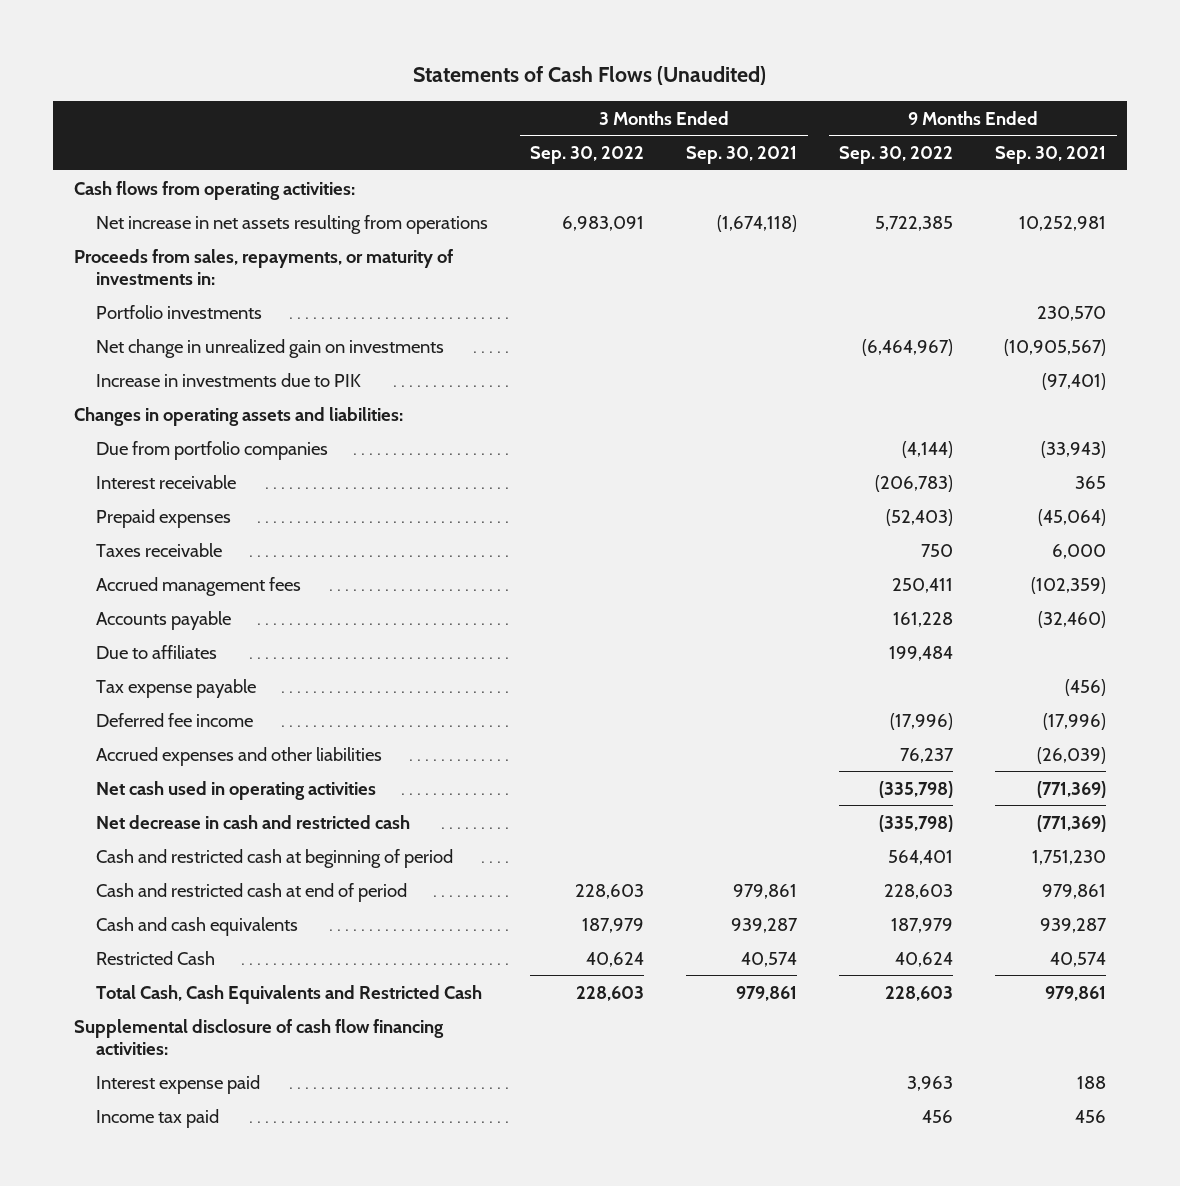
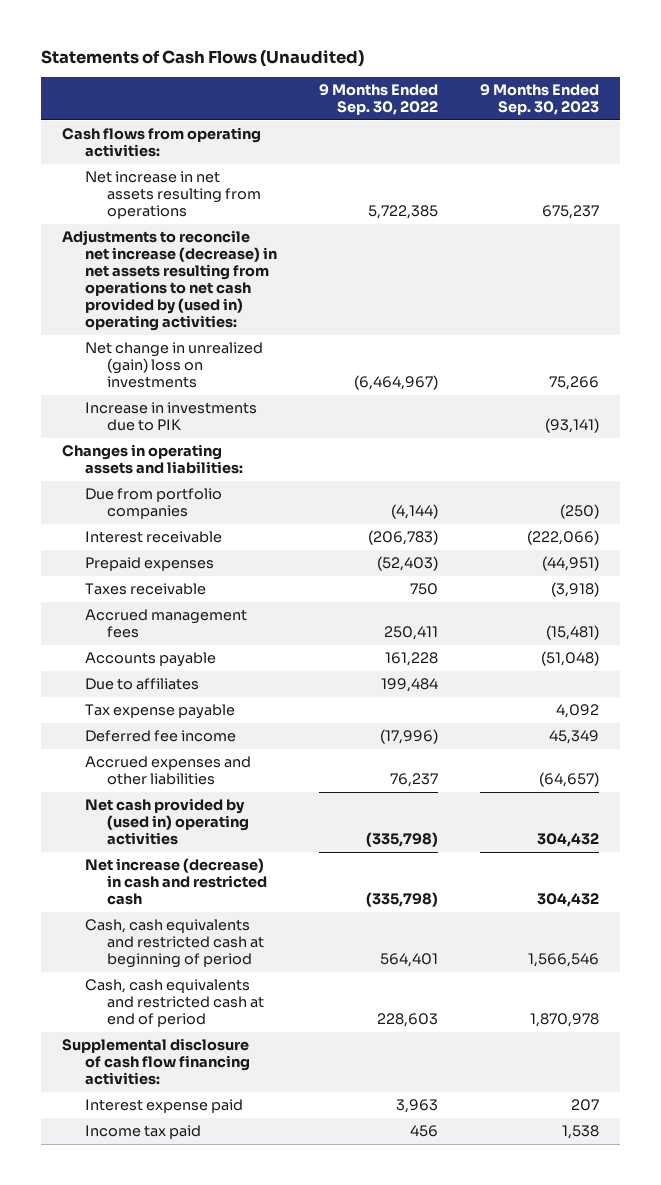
- | 3 Months Ended Sep. 30, 2022 | 3 Months Ended Sep. 30, 2021 | 9 Months Ended Sep. 30, 2022 | 9 Months Ended Sep. 30, 2021
+ | 9 Months Ended Sep. 30, 2022 | 9 Months Ended Sep. 30, 2023
- Proceeds from sales, repayments, or maturity of investments in:
- Portfolio investments | | | | 230,570
- Net change in unrealized gain on investments | | | (6,464,967) | (10,905,567)
+ Adjustments to reconcile net increase (decrease) in net assets resulting from operations to net cash provided by (used in) operating activities:
+ Net change in unrealized (gain) loss on investments | (6,464,967) | 75,266
- Net cash used in operating activities | | | (335,798) | (771,369)
- Net decrease in cash and restricted cash | | | (335,798) | (771,369)
- Cash and restricted cash at beginning of period | | | 564,401 | 1,751,230
- Cash and restricted cash at end of period | 228,603 | 979,861 | 228,603 | 979,861
- Cash and cash equivalents | 187,979 | 939,287 | 187,979 | 939,287
- Restricted Cash | 40,624 | 40,574 | 40,624 | 40,574
- Total Cash, Cash Equivalents and Restricted Cash | 228,603 | 979,861 | 228,603 | 979,861
+ Net cash provided by (used in) operating activities | (335,798) | 304,432
+ Net increase (decrease) in cash and restricted cash | (335,798) | 304,432
+ Cash, cash equivalents and restricted cash at beginning of period | 564,401 | 1,566,546
+ Cash, cash equivalents and restricted cash at end of period | 228,603 | 1,870,978

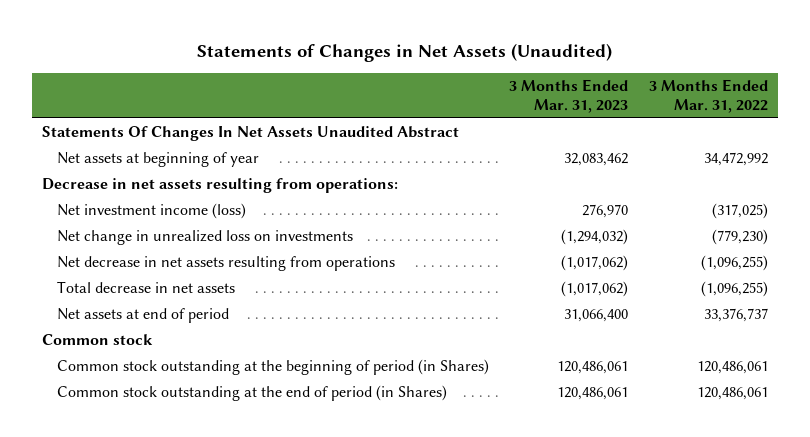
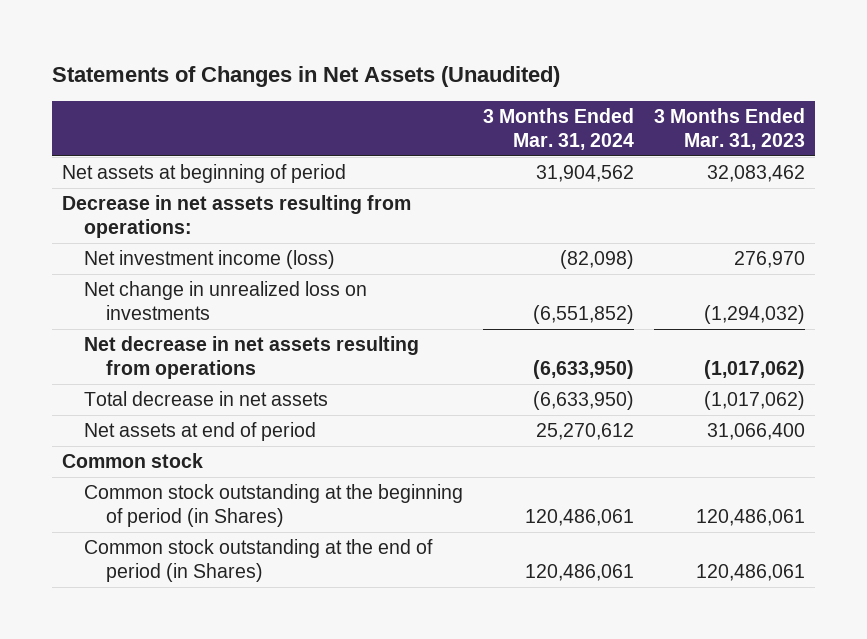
- | 3 Months Ended Mar. 31, 2023 | 3 Months Ended Mar. 31, 2022
+ | 3 Months Ended Mar. 31, 2024 | 3 Months Ended Mar. 31, 2023
- Statements Of Changes In Net Assets Unaudited Abstract
- Net assets at beginning of year | 32,083,462 | 34,472,992
+ Net assets at beginning of period | 31,904,562 | 32,083,462

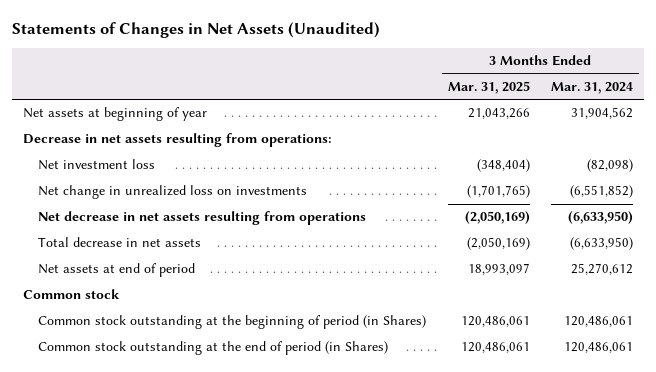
- | 3 Months Ended Mar. 31, 2024 | 3 Months Ended Mar. 31, 2023
+ | 3 Months Ended Mar. 31, 2025 | 3 Months Ended Mar. 31, 2024
- Net assets at beginning of period | 31,904,562 | 32,083,462
+ Net assets at beginning of year | 21,043,266 | 31,904,562
- Net investment income (loss) | (82,098) | 276,970
+ Net investment loss | (348,404) | (82,098)

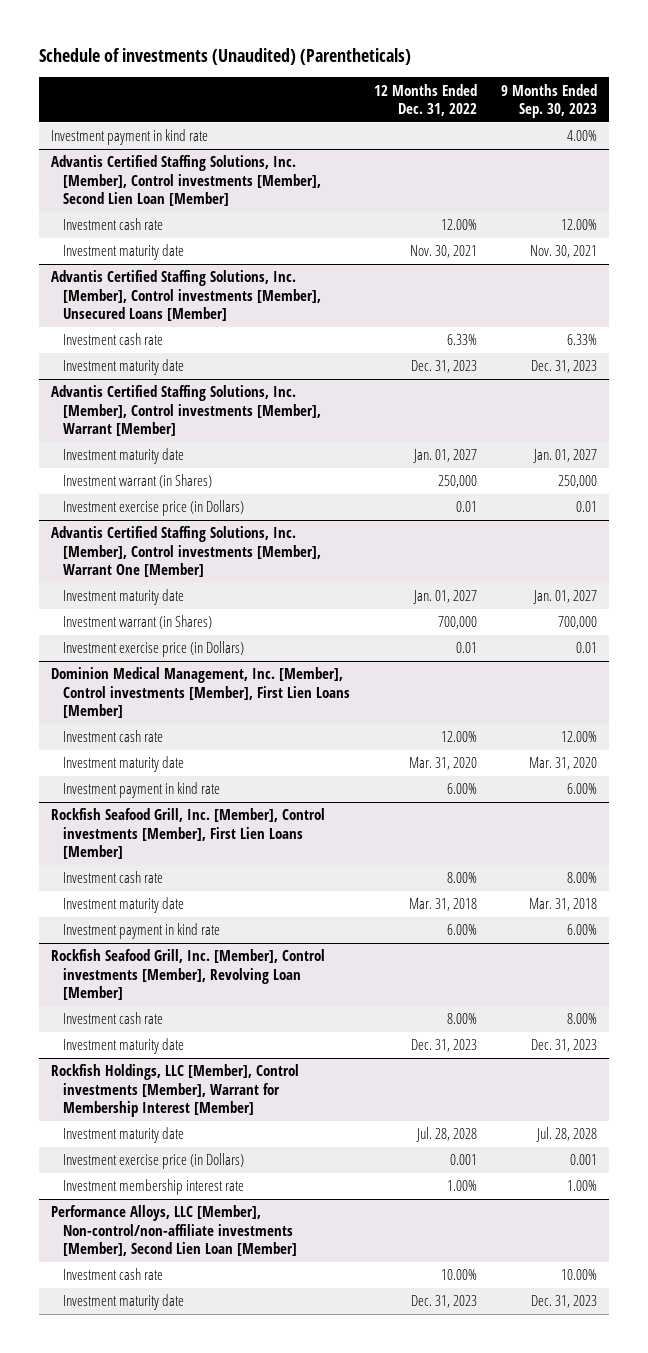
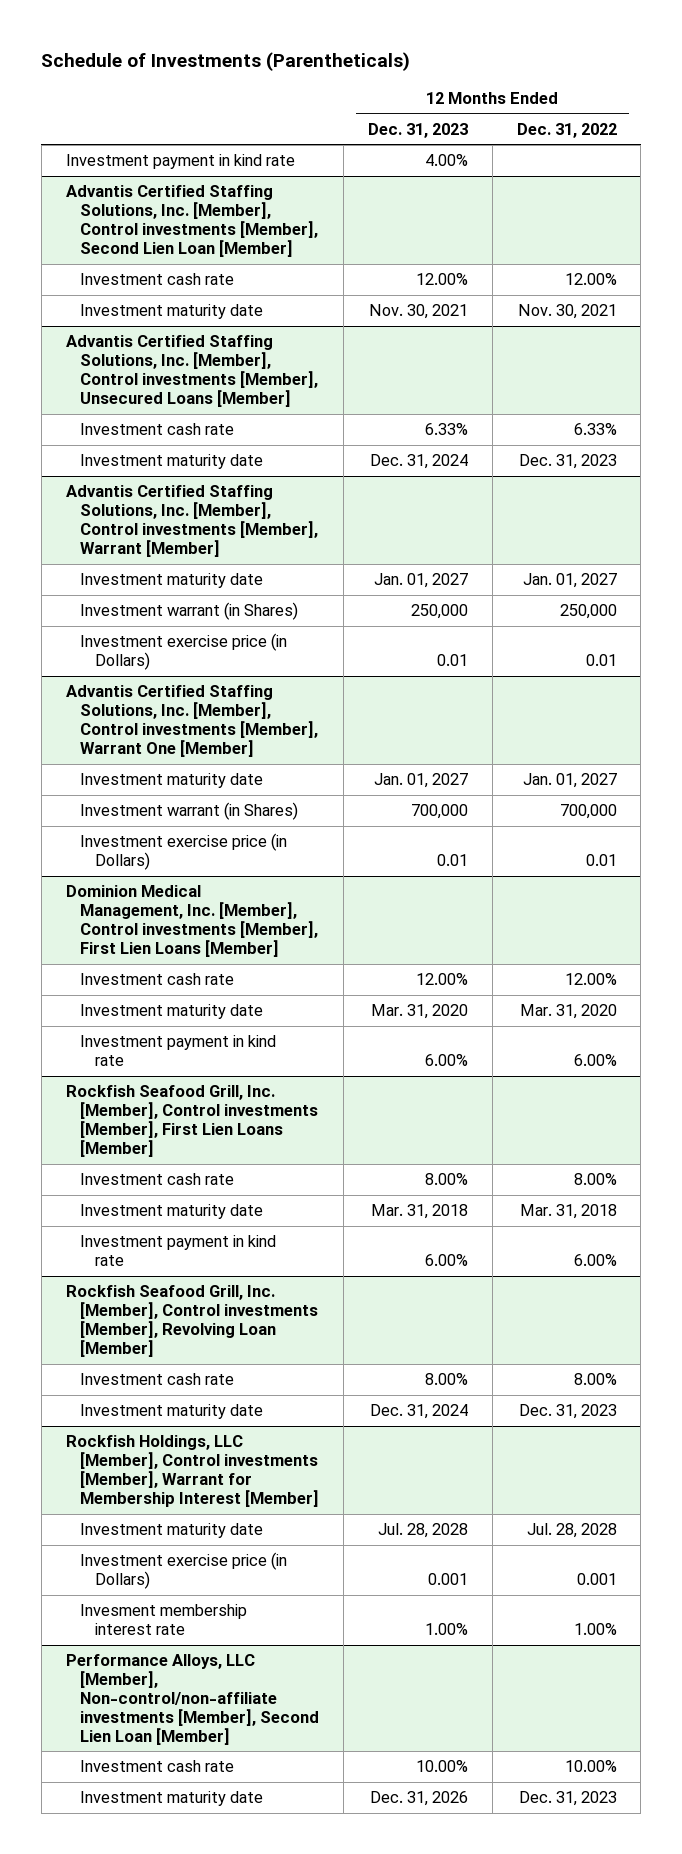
- Schedule of investments (Unaudited) (Parentheticals)
+ Schedule of Investments (Parentheticals)
- | 12 Months Ended Dec. 31, 2022 | 9 Months Ended Sep. 30, 2023
+ | 12 Months Ended Dec. 31, 2023 | 12 Months Ended Dec. 31, 2022
@ Rockfish Holdings, LLC [Member], Control investments [Member], Warrant for Membership Interest [Member]
- Investment membership interest rate | 1.00% | 1.00%
+ Invesment membership interest rate | 1.00% | 1.00%

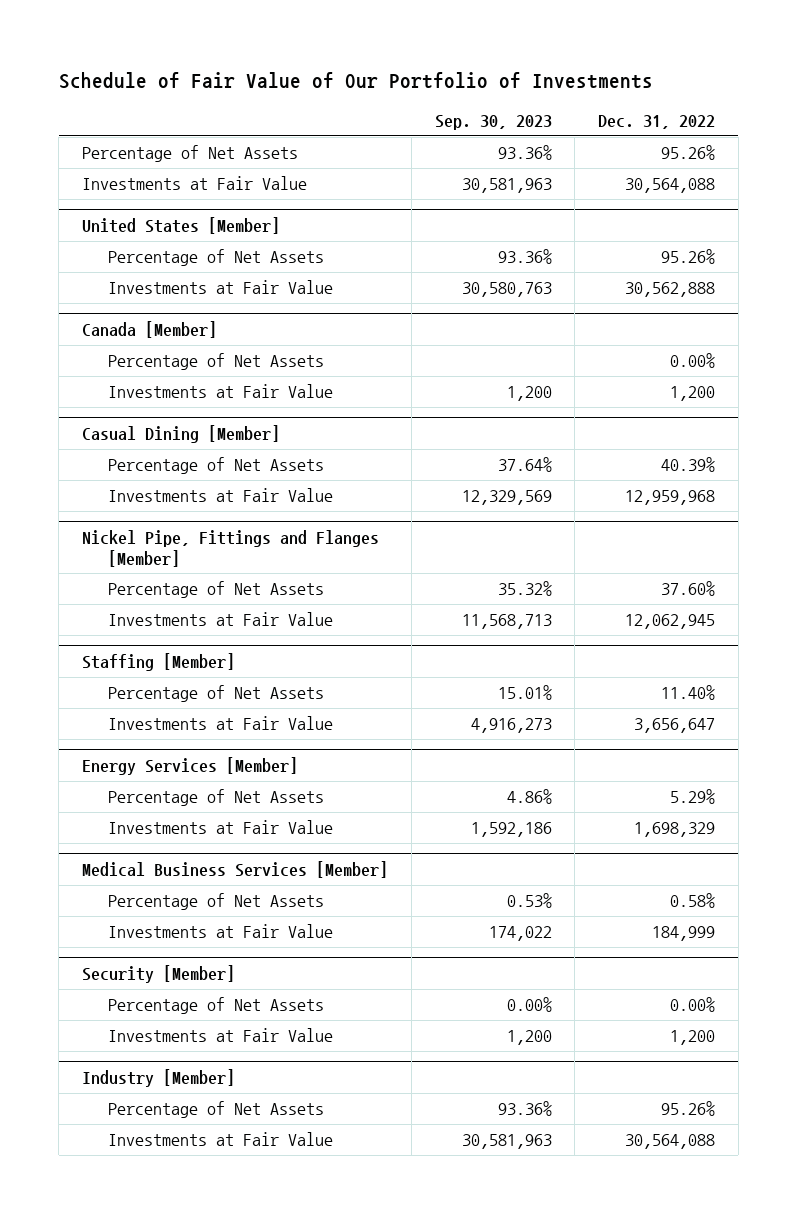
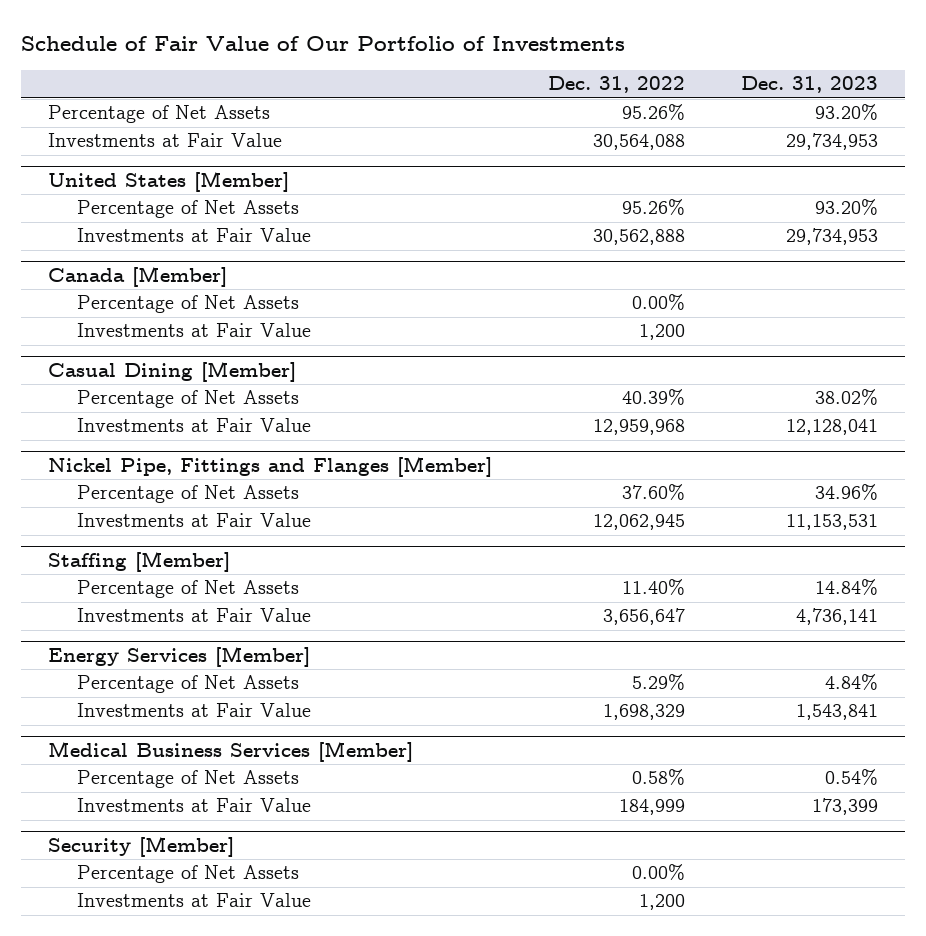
- | Sep. 30, 2023 | Dec. 31, 2022
+ | Dec. 31, 2022 | Dec. 31, 2023
- Industry [Member]
- Percentage of Net Assets | 93.36% | 95.26%
- Investments at Fair Value | 30,581,963 | 30,564,088

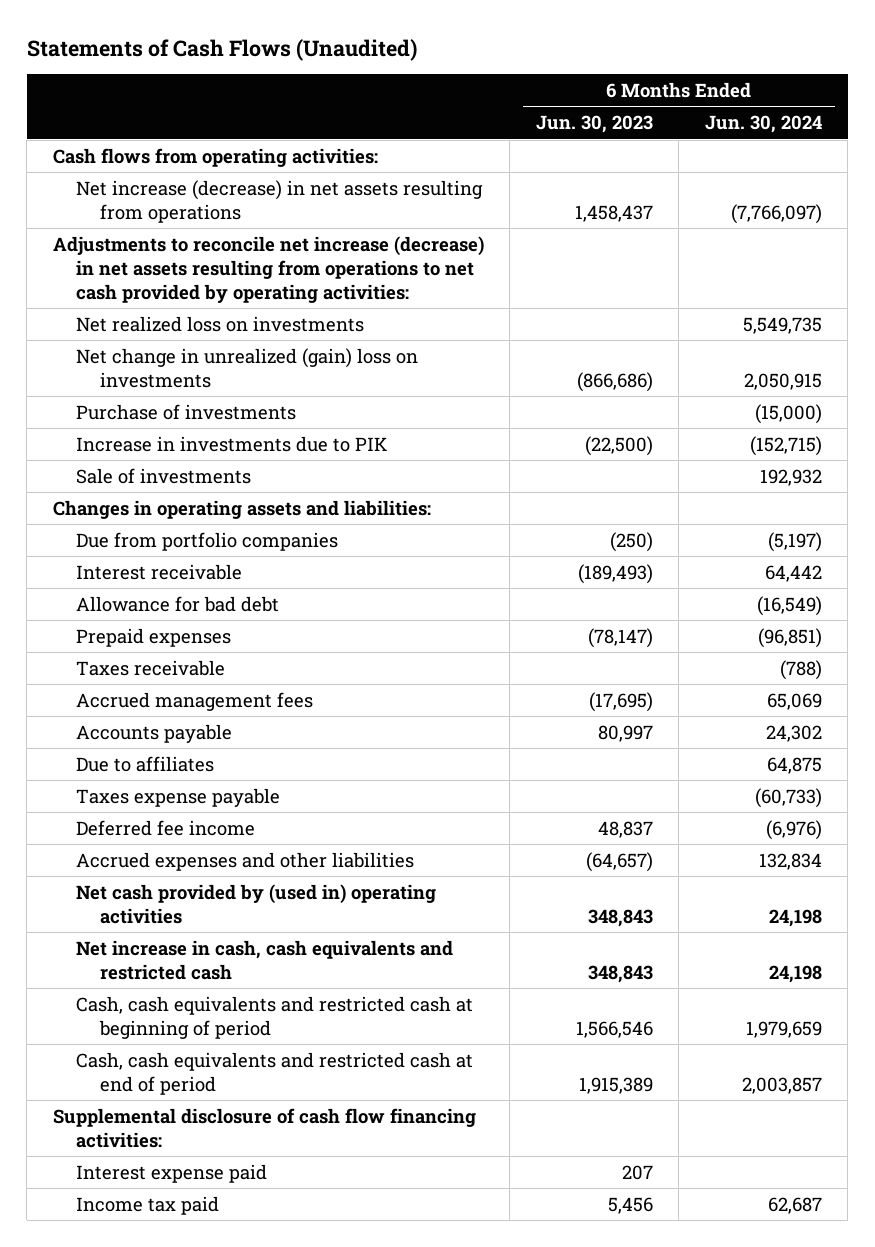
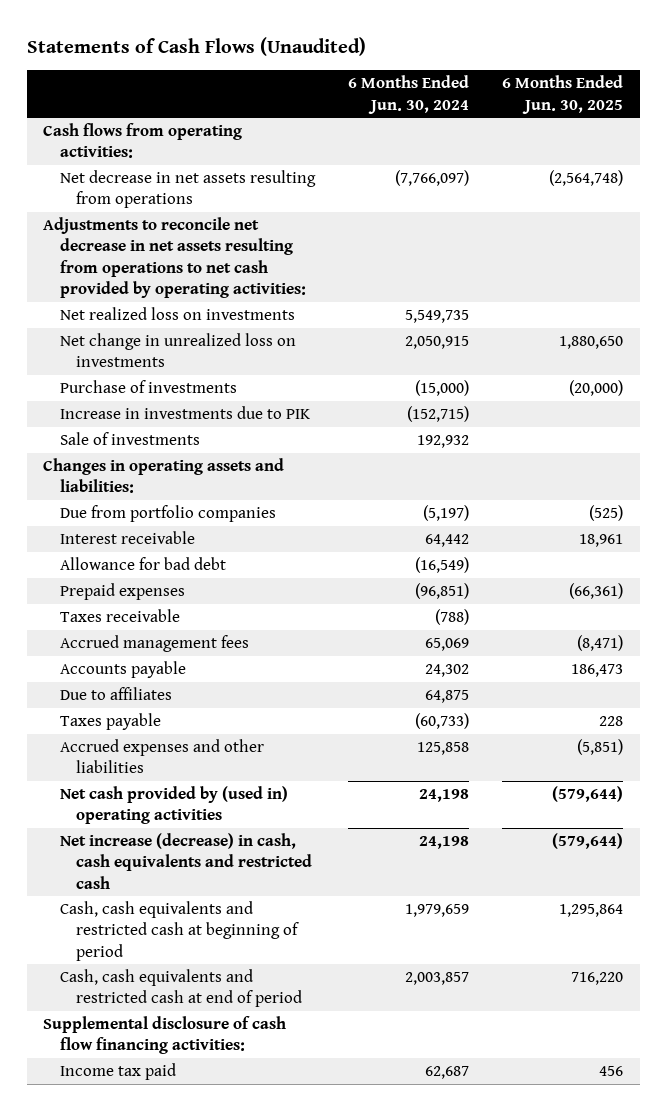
- | 6 Months Ended Jun. 30, 2023 | 6 Months Ended Jun. 30, 2024
+ | 6 Months Ended Jun. 30, 2024 | 6 Months Ended Jun. 30, 2025
- Net increase (decrease) in net assets resulting from operations | 1,458,437 | (7,766,097)
- Adjustments to reconcile net increase (decrease) in net assets resulting from operations to net cash provided by operating activities:
+ Net decrease in net assets resulting from operations | (7,766,097) | (2,564,748)
+ Adjustments to reconcile net decrease in net assets resulting from operations to net cash provided by operating activities:
- Net change in unrealized (gain) loss on investments | (866,686) | 2,050,915
+ Net change in unrealized loss on investments | 2,050,915 | 1,880,650
- Taxes expense payable | | (60,733)
- Deferred fee income | 48,837 | (6,976)
- Accrued expenses and other liabilities | (64,657) | 132,834
+ Taxes payable | (60,733) | 228
+ Accrued expenses and other liabilities | 125,858 | (5,851)
- Net increase in cash, cash equivalents and restricted cash | 348,843 | 24,198
+ Net increase (decrease) in cash, cash equivalents and restricted cash | 24,198 | (579,644)
- Interest expense paid | 207 |

